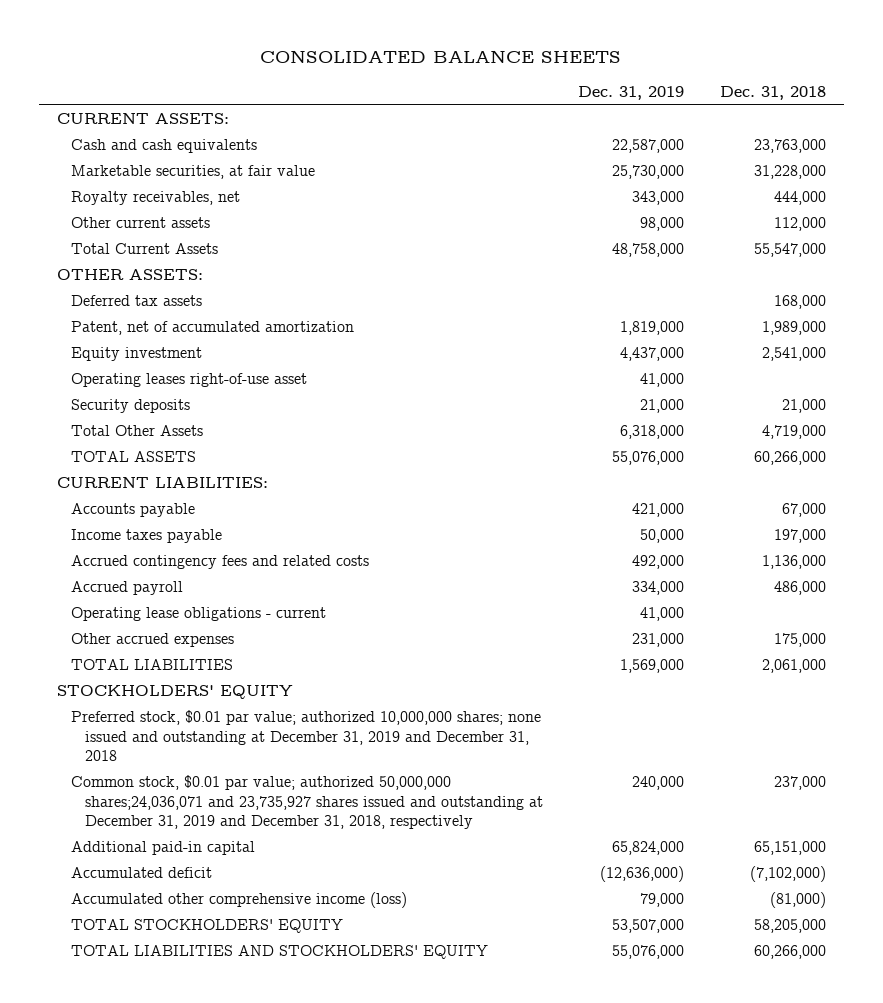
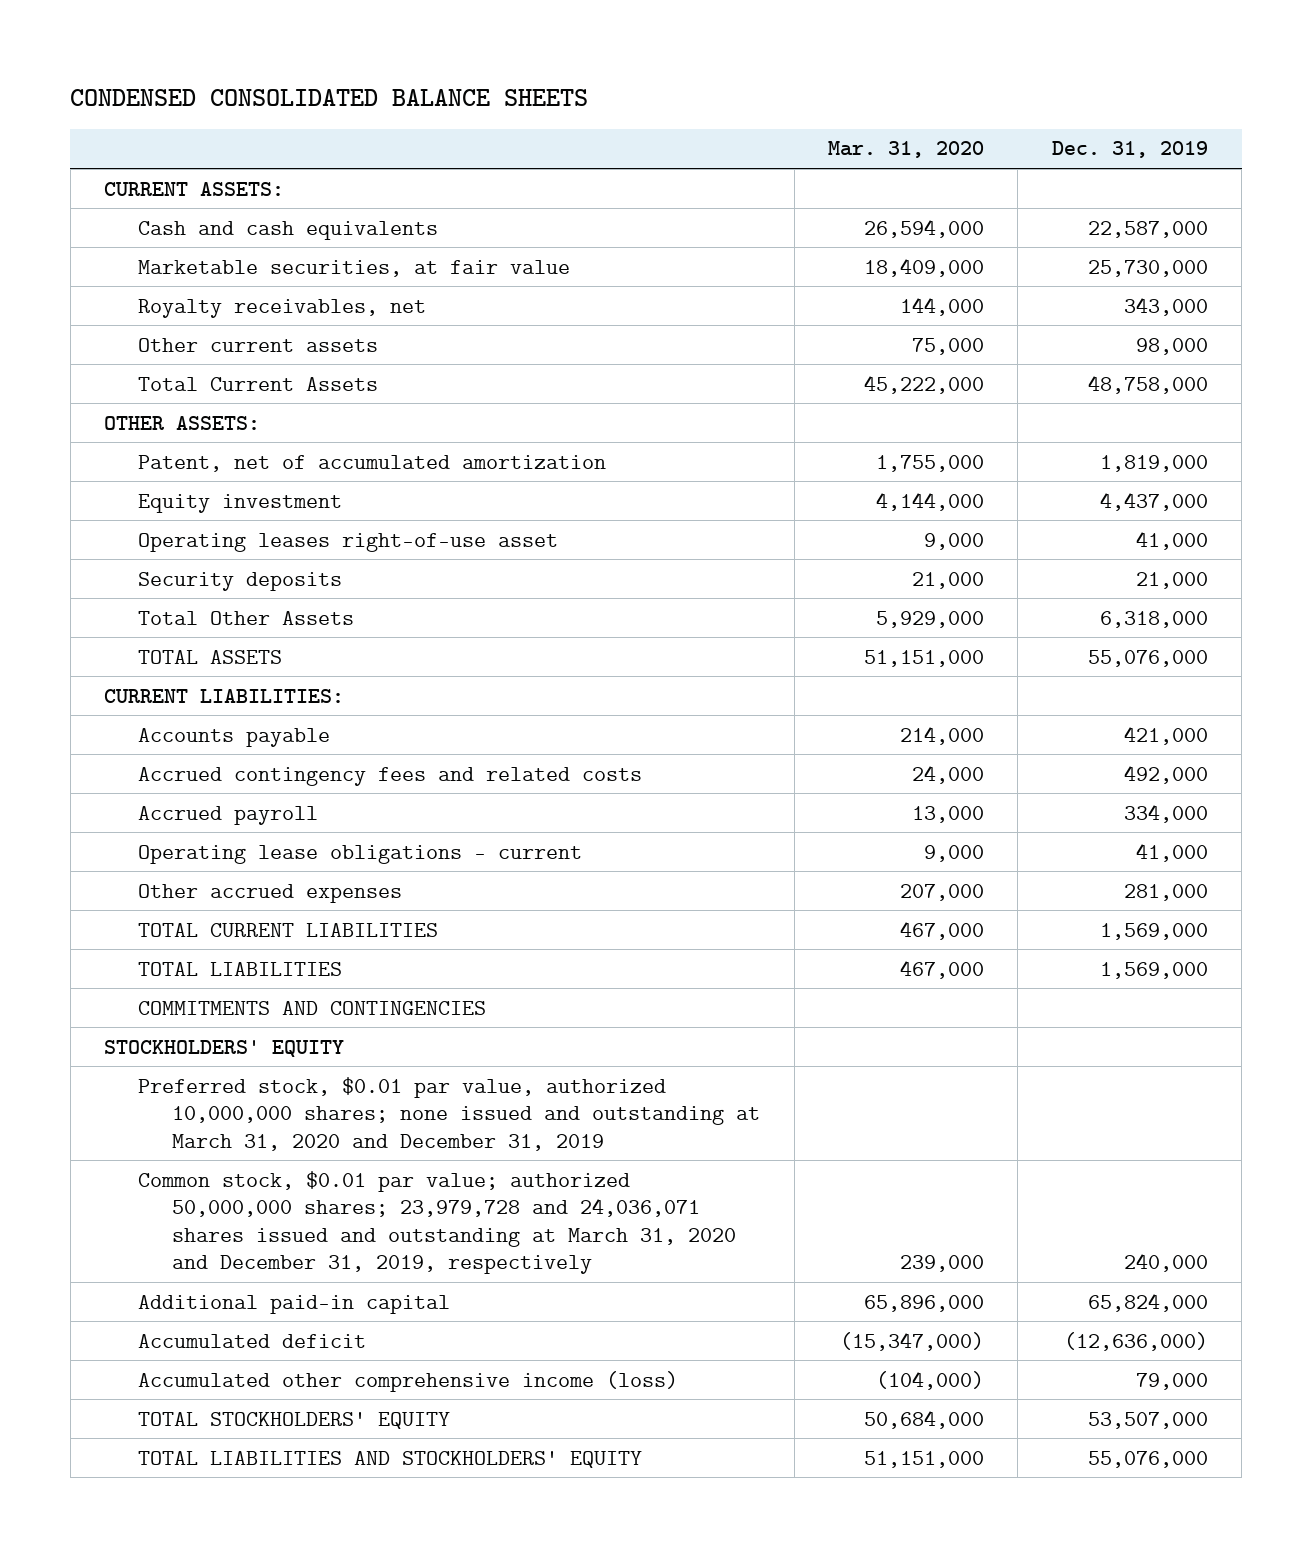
- CONSOLIDATED BALANCE SHEETS
+ CONDENSED CONSOLIDATED BALANCE SHEETS
- | Dec. 31, 2019 | Dec. 31, 2018
+ | Mar. 31, 2020 | Dec. 31, 2019
- Deferred tax assets | | 168,000
- Income taxes payable | 50,000 | 197,000
- Other accrued expenses | 231,000 | 175,000
+ Other accrued expenses | 207,000 | 281,000
+ TOTAL CURRENT LIABILITIES | 467,000 | 1,569,000
+ COMMITMENTS AND CONTINGENCIES
- Preferred stock, $0.01 par value; authorized 10,000,000 shares; none issued and outstanding at December 31, 2019 and December 31, 2018
- Common stock, $0.01 par value; authorized 50,000,000 shares;24,036,071 and 23,735,927 shares issued and outstanding at December 31, 2019 and December 31, 2018, respectively | 240,000 | 237,000
+ Preferred stock, $0.01 par value, authorized 10,000,000 shares; none issued and outstanding at March 31, 2020 and December 31, 2019
+ Common stock, $0.01 par value; authorized 50,000,000 shares; 23,979,728 and 24,036,071 shares issued and outstanding at March 31, 2020 and December 31, 2019, respectively | 239,000 | 240,000

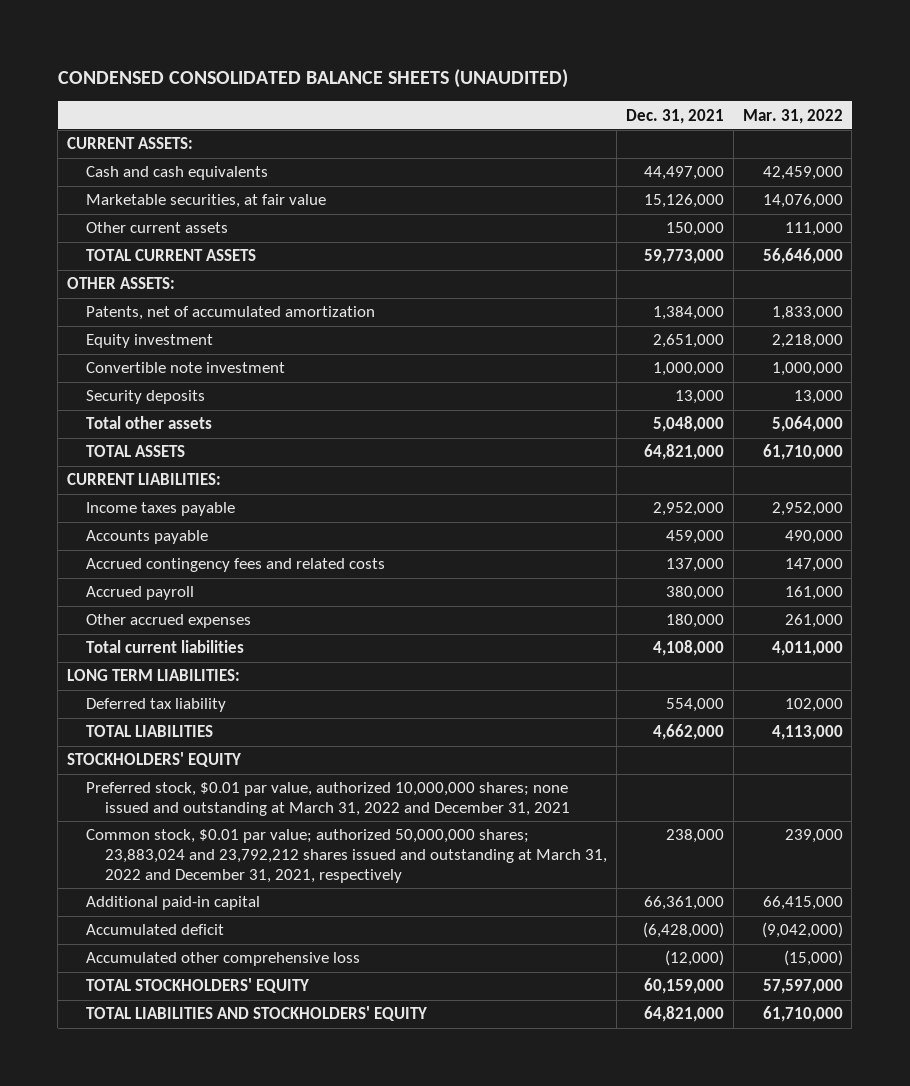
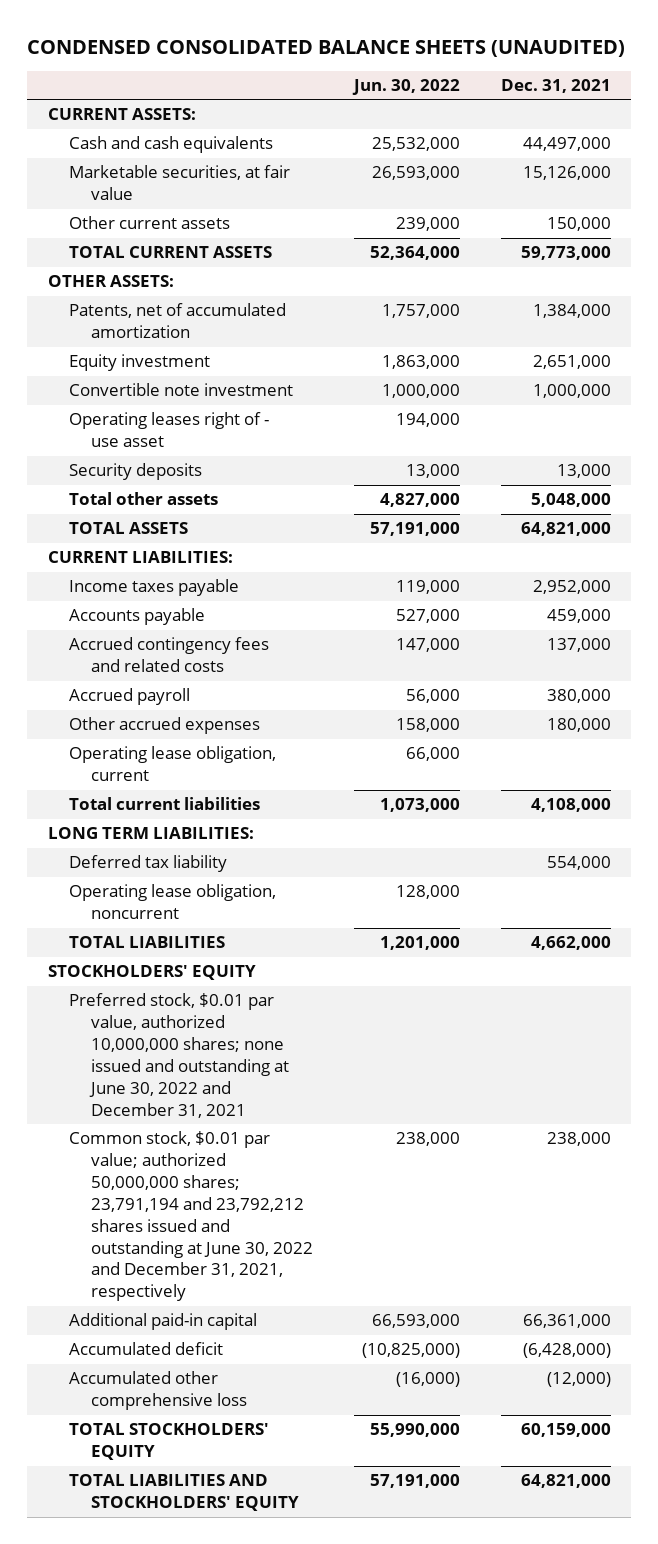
- | Dec. 31, 2021 | Mar. 31, 2022
+ | Jun. 30, 2022 | Dec. 31, 2021
+ Operating leases right of - use asset | 194,000 |
+ Operating lease obligation, current | 66,000 |
+ Operating lease obligation, noncurrent | 128,000 |
- Preferred stock, $0.01 par value, authorized 10,000,000 shares; none issued and outstanding at March 31, 2022 and December 31, 2021
- Common stock, $0.01 par value; authorized 50,000,000 shares; 23,883,024 and 23,792,212 shares issued and outstanding at March 31, 2022 and December 31, 2021, respectively | 238,000 | 239,000
+ Preferred stock, $0.01 par value, authorized 10,000,000 shares; none issued and outstanding at June 30, 2022 and December 31, 2021
+ Common stock, $0.01 par value; authorized 50,000,000 shares; 23,791,194 and 23,792,212 shares issued and outstanding at June 30, 2022 and December 31, 2021, respectively | 238,000 | 238,000

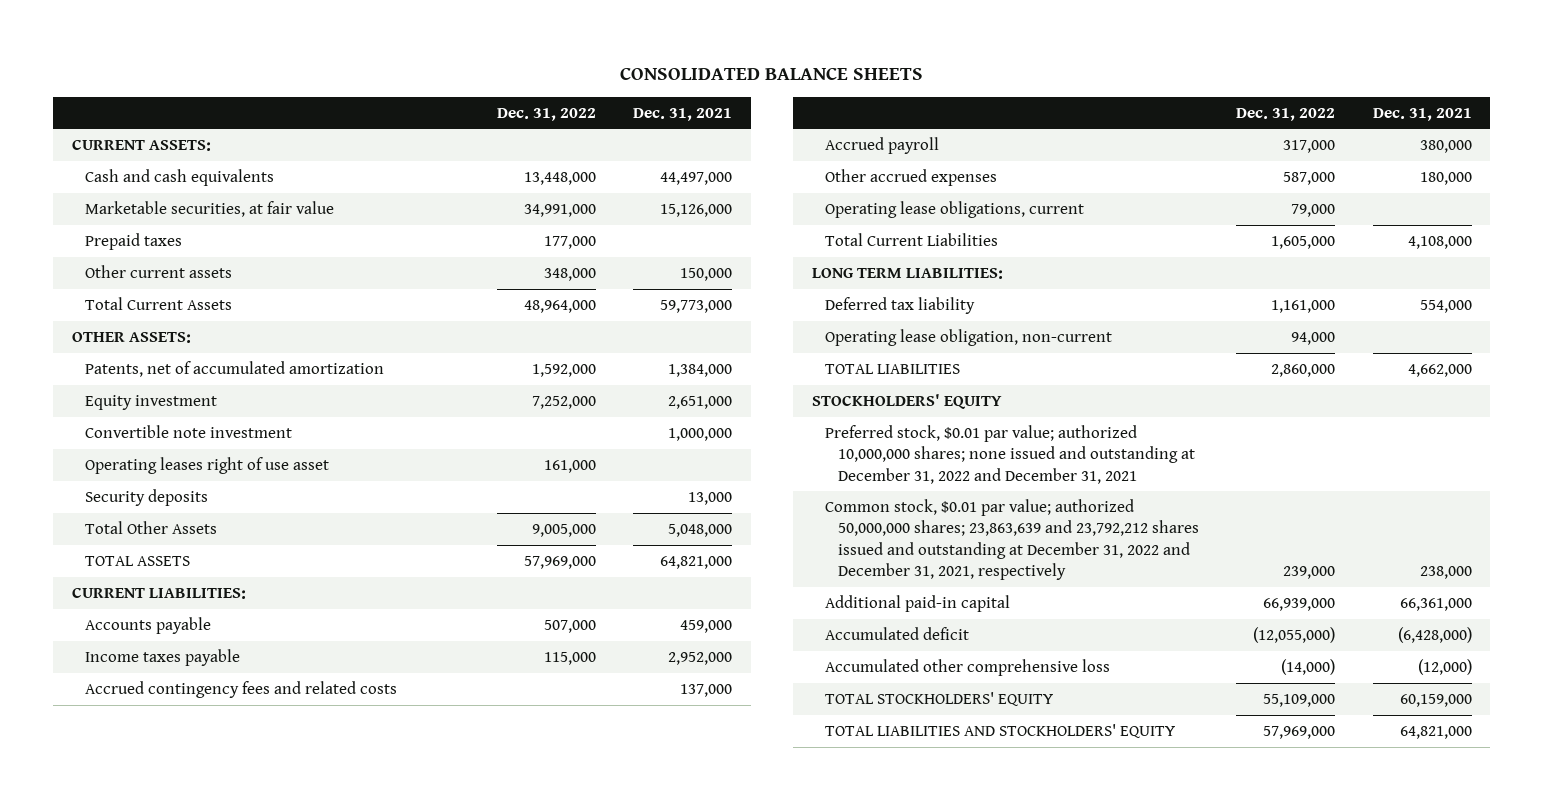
- CONDENSED CONSOLIDATED BALANCE SHEETS (UNAUDITED)
+ CONSOLIDATED BALANCE SHEETS
- | Jun. 30, 2022 | Dec. 31, 2021
+ | Dec. 31, 2022 | Dec. 31, 2021
+ Prepaid taxes | 177,000 |
- TOTAL CURRENT ASSETS | 52,364,000 | 59,773,000
+ Total Current Assets | 48,964,000 | 59,773,000
- Operating leases right of - use asset | 194,000 |
+ Operating leases right of use asset | 161,000 |
- Total other assets | 4,827,000 | 5,048,000
+ Total Other Assets | 9,005,000 | 5,048,000
moved down: Income taxes payable | 115,000 | 2,952,000
- Operating lease obligation, current | 66,000 |
- Total current liabilities | 1,073,000 | 4,108,000
+ Operating lease obligations, current | 79,000 |
+ Total Current Liabilities | 1,605,000 | 4,108,000
- Operating lease obligation, noncurrent | 128,000 |
+ Operating lease obligation, non-current | 94,000 |
- Preferred stock, $0.01 par value, authorized 10,000,000 shares; none issued and outstanding at June 30, 2022 and December 31, 2021
- Common stock, $0.01 par value; authorized 50,000,000 shares; 23,791,194 and 23,792,212 shares issued and outstanding at June 30, 2022 and December 31, 2021, respectively | 238,000 | 238,000
+ Preferred stock, $0.01 par value; authorized 10,000,000 shares; none issued and outstanding at December 31, 2022 and December 31, 2021
+ Common stock, $0.01 par value; authorized 50,000,000 shares; 23,863,639 and 23,792,212 shares issued and outstanding at December 31, 2022 and December 31, 2021, respectively | 239,000 | 238,000

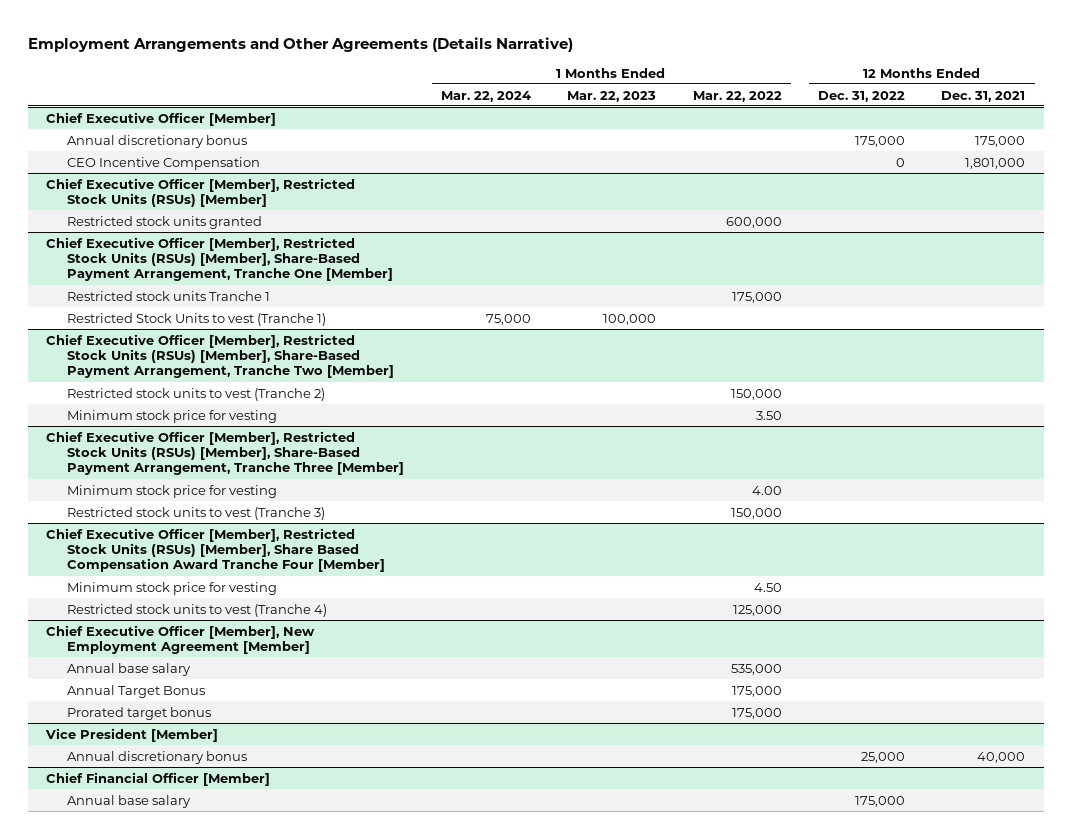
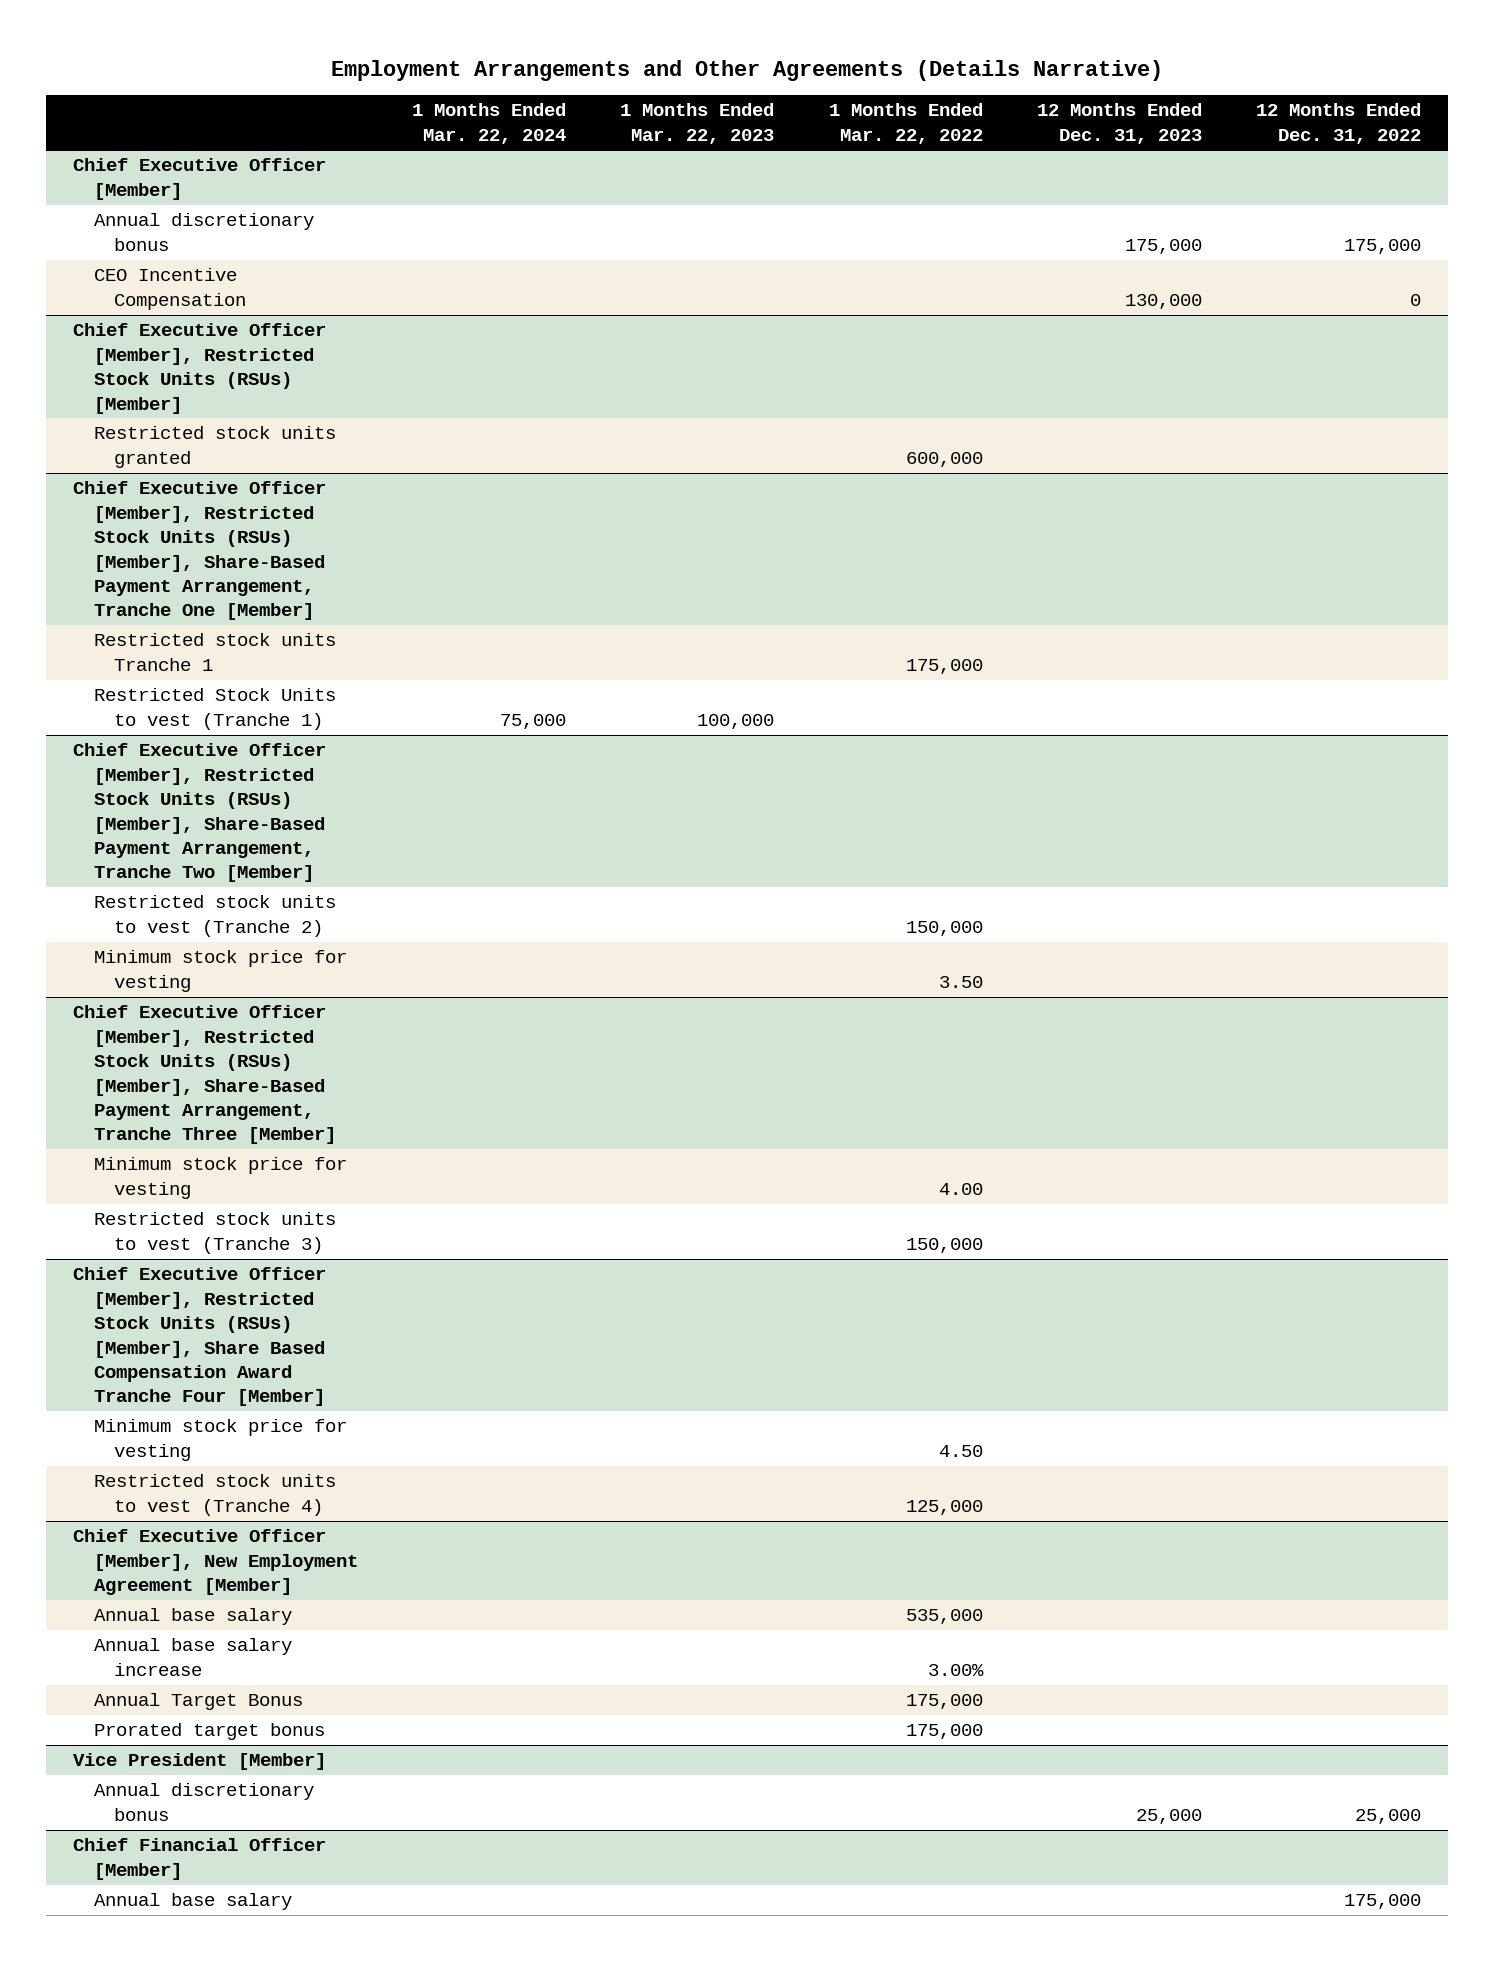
- | 1 Months Ended Mar. 22, 2024 | 1 Months Ended Mar. 22, 2023 | 1 Months Ended Mar. 22, 2022 | 12 Months Ended Dec. 31, 2022 | 12 Months Ended Dec. 31, 2021
+ | 1 Months Ended Mar. 22, 2024 | 1 Months Ended Mar. 22, 2023 | 1 Months Ended Mar. 22, 2022 | 12 Months Ended Dec. 31, 2023 | 12 Months Ended Dec. 31, 2022
@ Chief Executive Officer [Member], New Employment Agreement [Member]
+ Annual base salary increase | | | 3.00% | |

